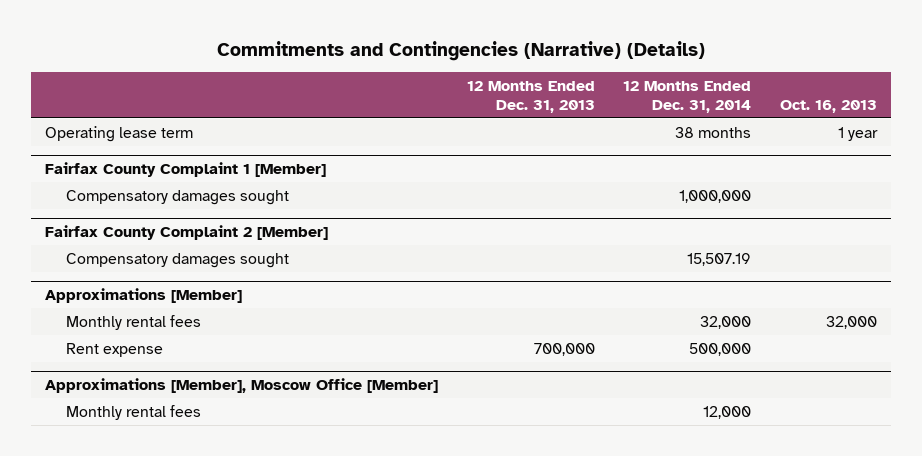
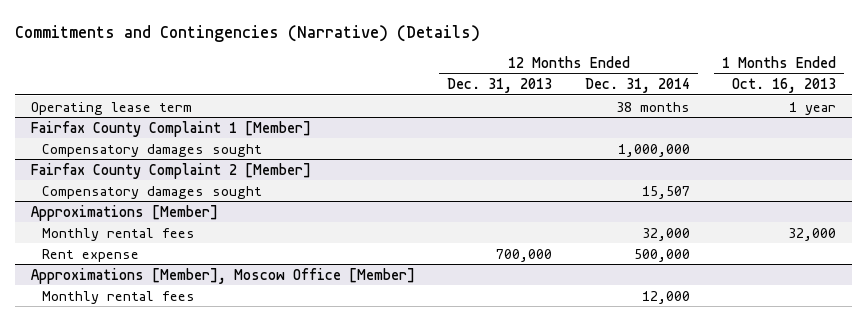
- | 12 Months Ended Dec. 31, 2013 | 12 Months Ended Dec. 31, 2014 | Oct. 16, 2013
+ | 12 Months Ended Dec. 31, 2013 | 12 Months Ended Dec. 31, 2014 | 1 Months Ended Oct. 16, 2013
@ Fairfax County Complaint 2 [Member]
- Compensatory damages sought | | 15,507.19 |
+ Compensatory damages sought | | 15,507 |

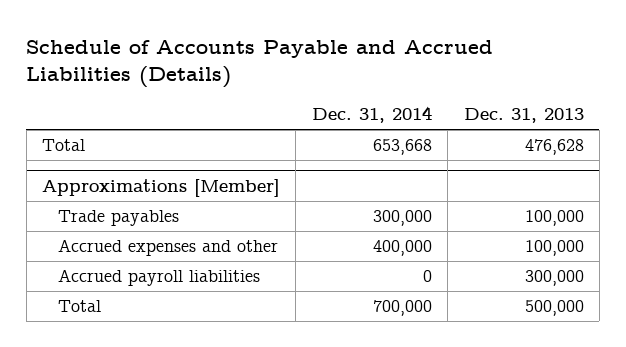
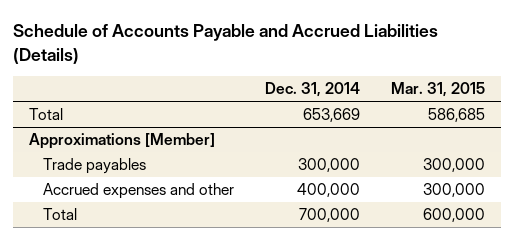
- | Dec. 31, 2014 | Dec. 31, 2013
+ | Dec. 31, 2014 | Mar. 31, 2015
- Total | 653,668 | 476,628
+ Total | 653,669 | 586,685
@ Approximations [Member]
- Accrued payroll liabilities | 0 | 300,000

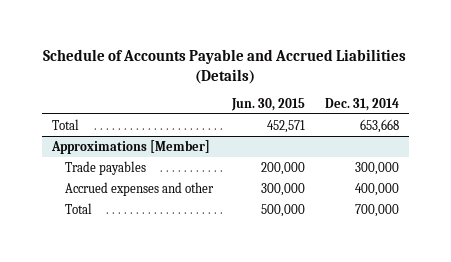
- | Dec. 31, 2014 | Mar. 31, 2015
+ | Jun. 30, 2015 | Dec. 31, 2014
- Total | 653,669 | 586,685
+ Total | 452,571 | 653,668

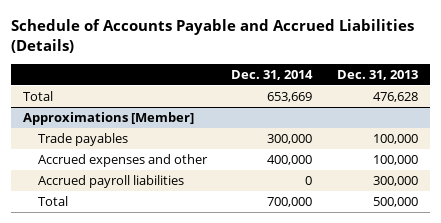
- | Jun. 30, 2015 | Dec. 31, 2014
+ | Dec. 31, 2014 | Dec. 31, 2013
- Total | 452,571 | 653,668
+ Total | 653,669 | 476,628
@ Approximations [Member]
+ Accrued payroll liabilities | 0 | 300,000

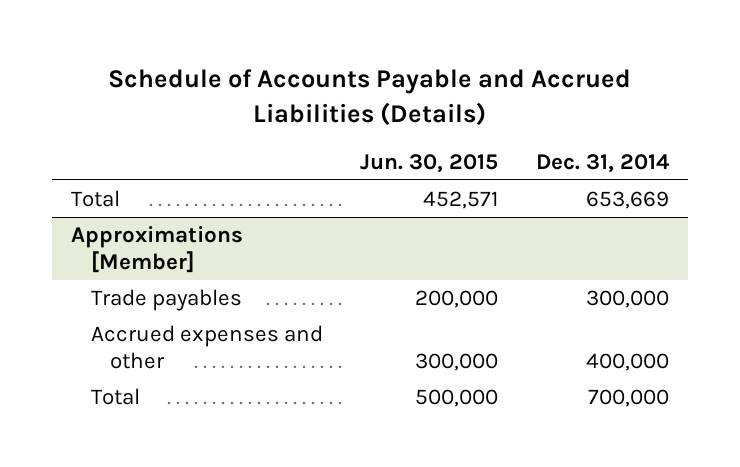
- | Dec. 31, 2014 | Dec. 31, 2013
+ | Jun. 30, 2015 | Dec. 31, 2014
@ Approximations [Member]
- Accrued payroll liabilities | 0 | 300,000

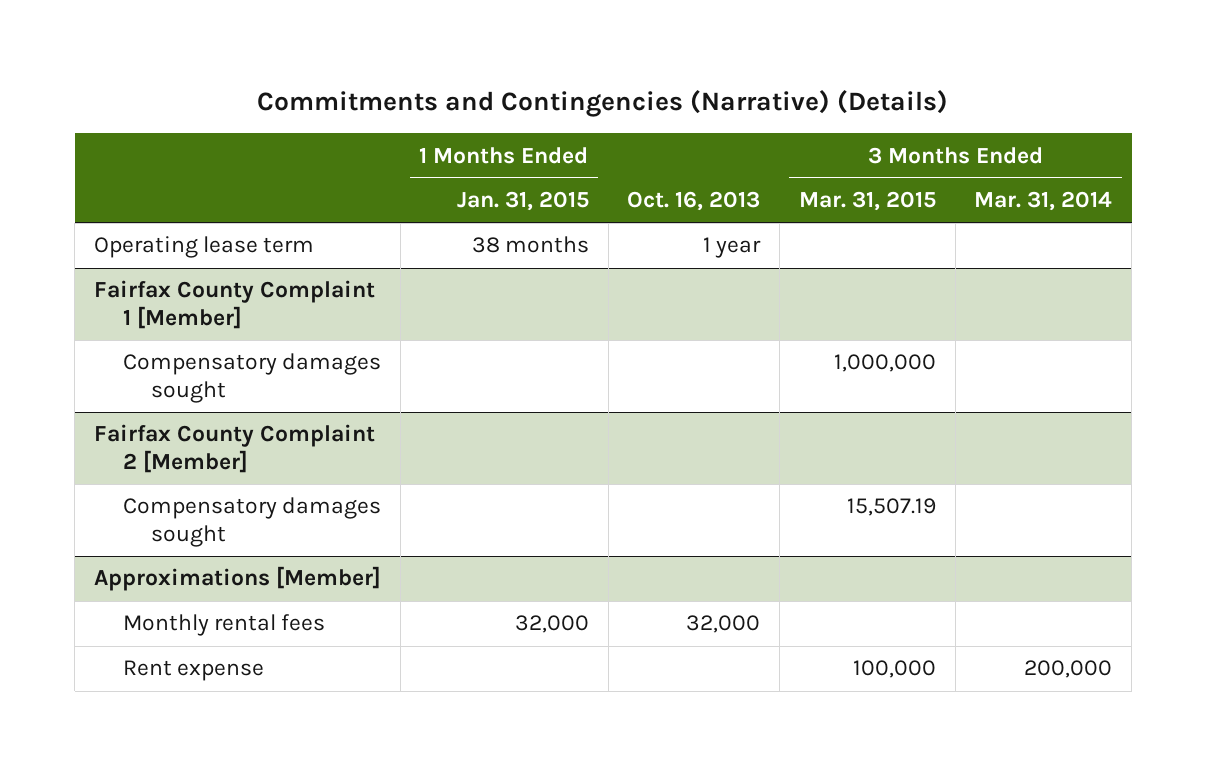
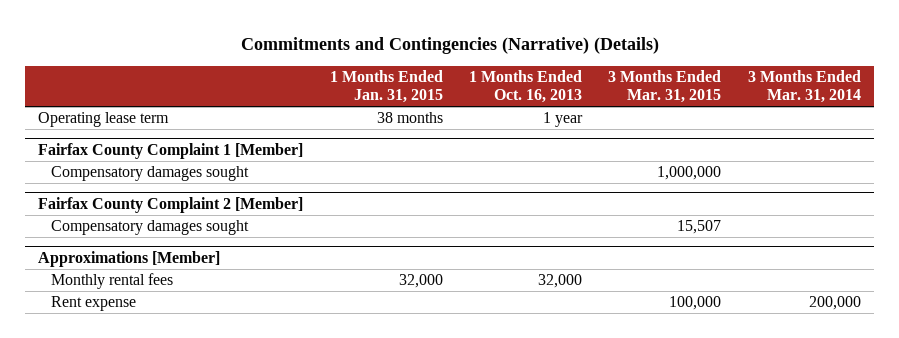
- | 1 Months Ended Jan. 31, 2015 | Oct. 16, 2013 | 3 Months Ended Mar. 31, 2015 | 3 Months Ended Mar. 31, 2014
+ | 1 Months Ended Jan. 31, 2015 | 1 Months Ended Oct. 16, 2013 | 3 Months Ended Mar. 31, 2015 | 3 Months Ended Mar. 31, 2014
@ Fairfax County Complaint 2 [Member]
- Compensatory damages sought | | | 15,507.19 |
+ Compensatory damages sought | | | 15,507 |

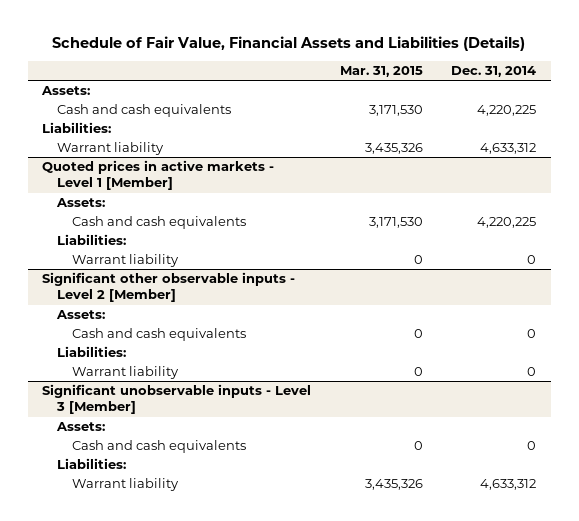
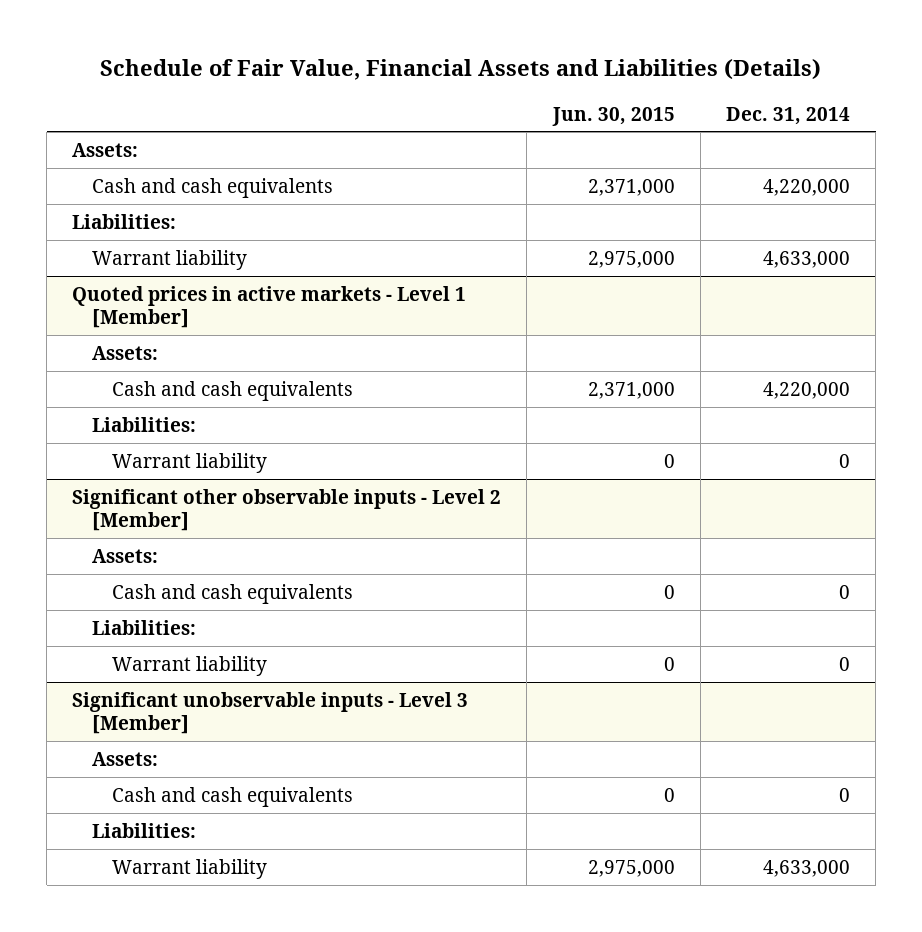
- | Mar. 31, 2015 | Dec. 31, 2014
+ | Jun. 30, 2015 | Dec. 31, 2014
- Cash and cash equivalents | 3,171,530 | 4,220,225
+ Cash and cash equivalents | 2,371,000 | 4,220,000
- Warrant liability | 3,435,326 | 4,633,312
+ Warrant liability | 2,975,000 | 4,633,000
@ Quoted prices in active markets - Level 1 [Member]
- Cash and cash equivalents | 3,171,530 | 4,220,225
+ Cash and cash equivalents | 2,371,000 | 4,220,000
@ Significant unobservable inputs - Level 3 [Member]
- Warrant liability | 3,435,326 | 4,633,312
+ Warrant liability | 2,975,000 | 4,633,000

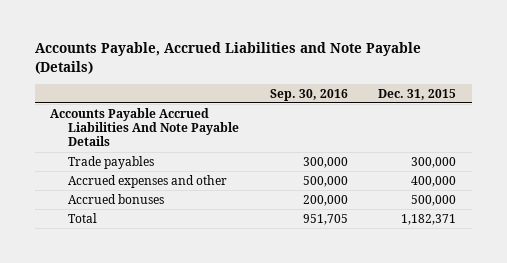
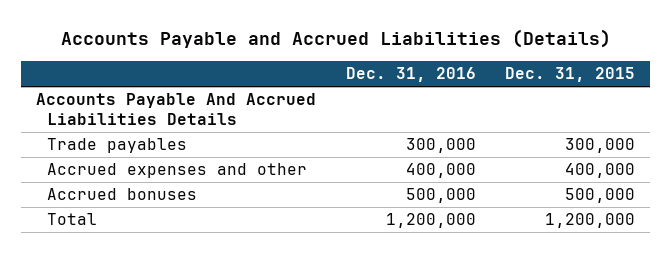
- Accounts Payable, Accrued Liabilities and Note Payable (Details)
+ Accounts Payable and Accrued Liabilities (Details)
- | Sep. 30, 2016 | Dec. 31, 2015
+ | Dec. 31, 2016 | Dec. 31, 2015
- Accounts Payable Accrued Liabilities And Note Payable Details
+ Accounts Payable And Accrued Liabilities Details
- Total | 951,705 | 1,182,371
+ Total | 1,200,000 | 1,200,000

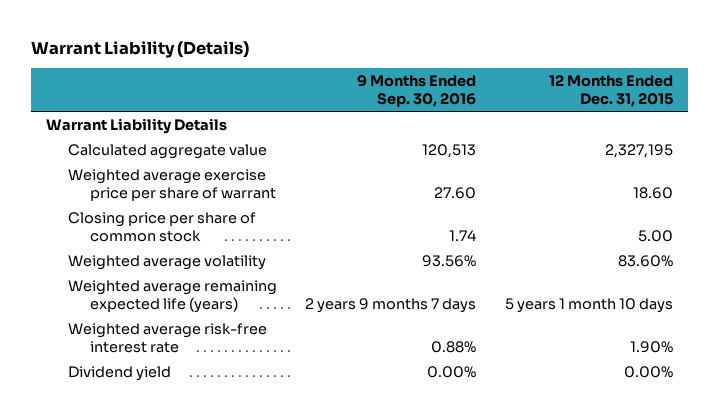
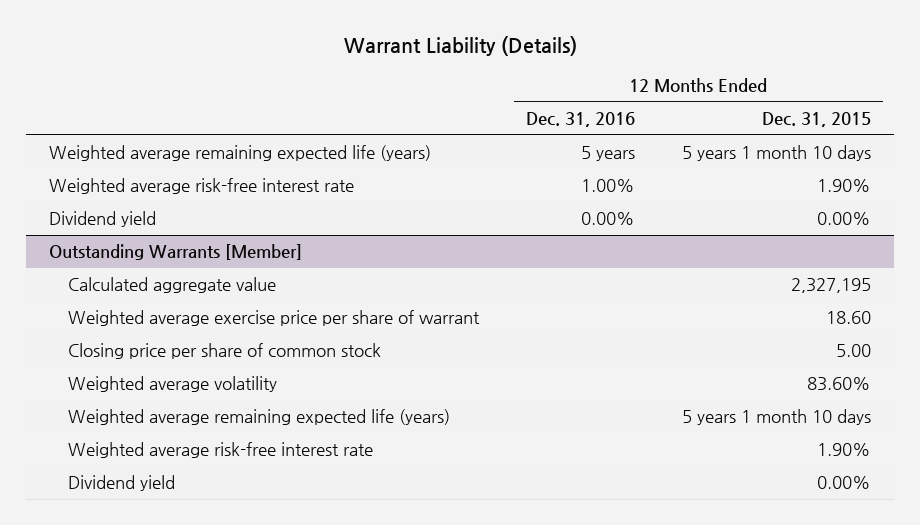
- | 9 Months Ended Sep. 30, 2016 | 12 Months Ended Dec. 31, 2015
+ | 12 Months Ended Dec. 31, 2016 | 12 Months Ended Dec. 31, 2015
- Warrant Liability Details
+ Weighted average remaining expected life (years) | 5 years | 5 years 1 month 10 days
+ Weighted average risk-free interest rate | 1.00% | 1.90%
+ Dividend yield | 0.00% | 0.00%
+ Outstanding Warrants [Member]

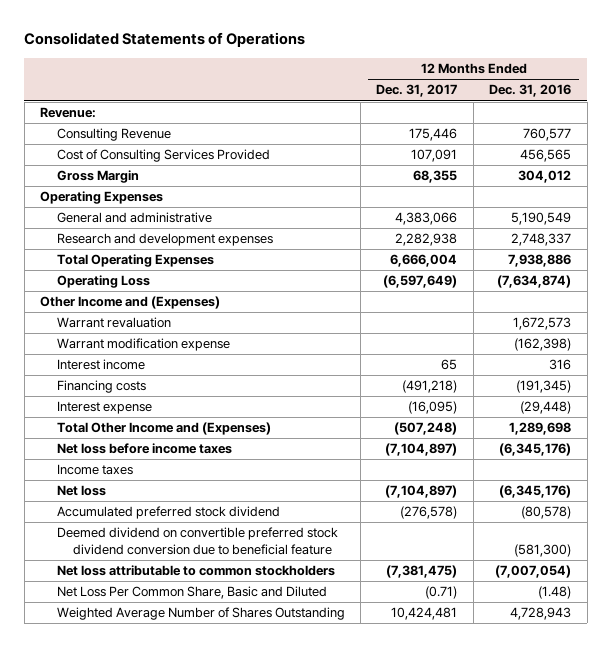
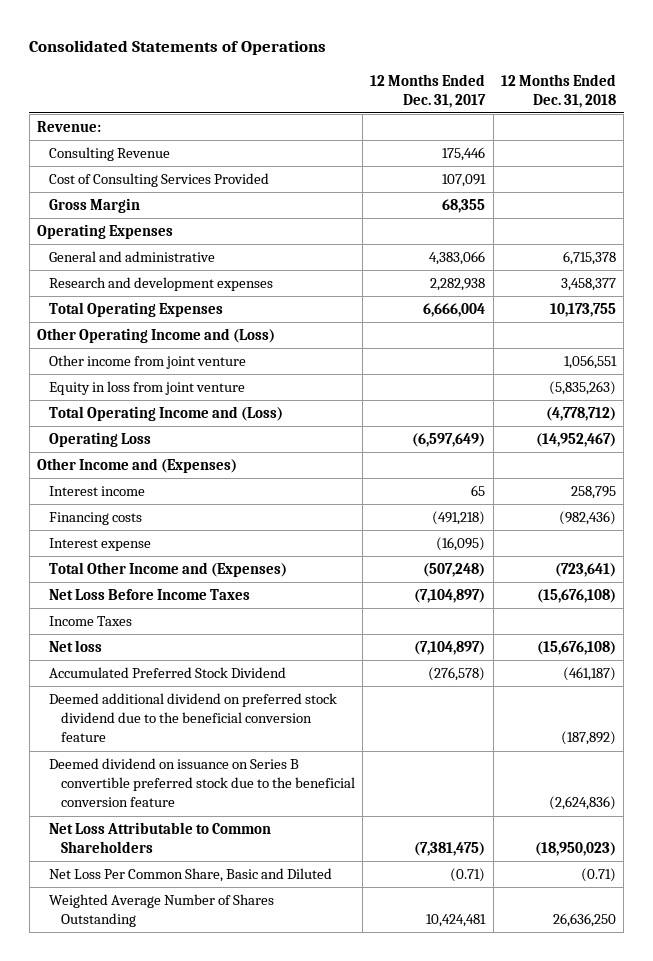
- | 12 Months Ended Dec. 31, 2017 | 12 Months Ended Dec. 31, 2016
+ | 12 Months Ended Dec. 31, 2017 | 12 Months Ended Dec. 31, 2018
+ Other Operating Income and (Loss)
+ Other income from joint venture | | 1,056,551
+ Equity in loss from joint venture | | (5,835,263)
+ Total Operating Income and (Loss) | | (4,778,712)
- Warrant revaluation | | 1,672,573
- Warrant modification expense | | (162,398)
- Net loss before income taxes | (7,104,897) | (6,345,176)
- Income taxes
+ Net Loss Before Income Taxes | (7,104,897) | (15,676,108)
+ Income Taxes
- Accumulated preferred stock dividend | (276,578) | (80,578)
- Deemed dividend on convertible preferred stock dividend conversion due to beneficial feature | | (581,300)
- Net loss attributable to common stockholders | (7,381,475) | (7,007,054)
+ Accumulated Preferred Stock Dividend | (276,578) | (461,187)
+ Deemed additional dividend on preferred stock dividend due to the beneficial conversion feature | | (187,892)
+ Deemed dividend on issuance on Series B convertible preferred stock due to the beneficial conversion feature | | (2,624,836)
+ Net Loss Attributable to Common Shareholders | (7,381,475) | (18,950,023)

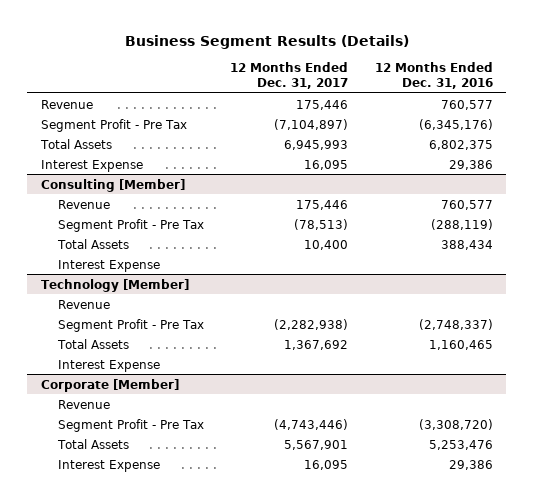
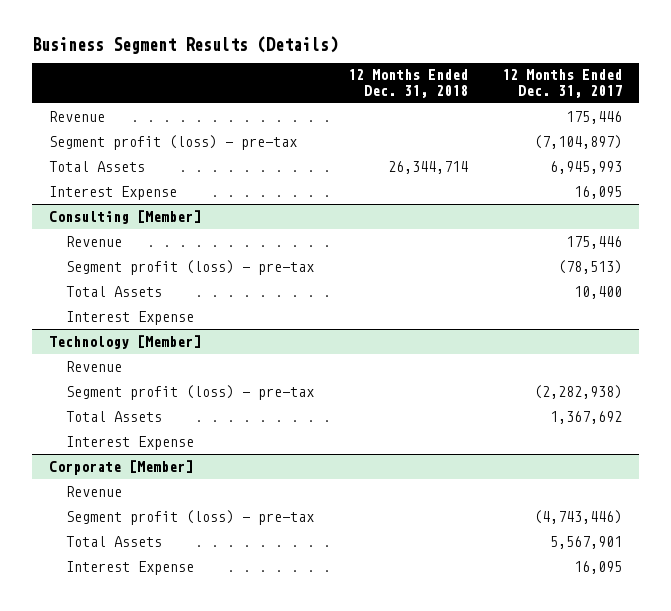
- | 12 Months Ended Dec. 31, 2017 | 12 Months Ended Dec. 31, 2016
+ | 12 Months Ended Dec. 31, 2018 | 12 Months Ended Dec. 31, 2017
- Segment Profit - Pre Tax | (7,104,897) | (6,345,176)
+ Segment profit (loss) - pre-tax | | (7,104,897)
@ Consulting [Member]
- Segment Profit - Pre Tax | (78,513) | (288,119)
+ Segment profit (loss) - pre-tax | | (78,513)
@ Technology [Member]
- Segment Profit - Pre Tax | (2,282,938) | (2,748,337)
+ Segment profit (loss) - pre-tax | | (2,282,938)
@ Corporate [Member]
- Segment Profit - Pre Tax | (4,743,446) | (3,308,720)
+ Segment profit (loss) - pre-tax | | (4,743,446)

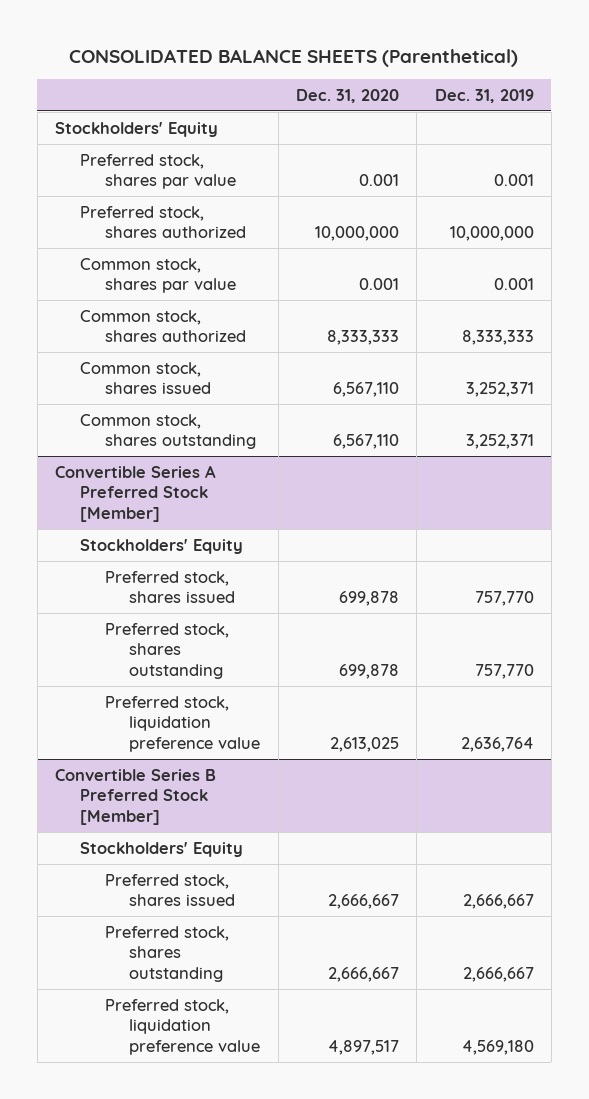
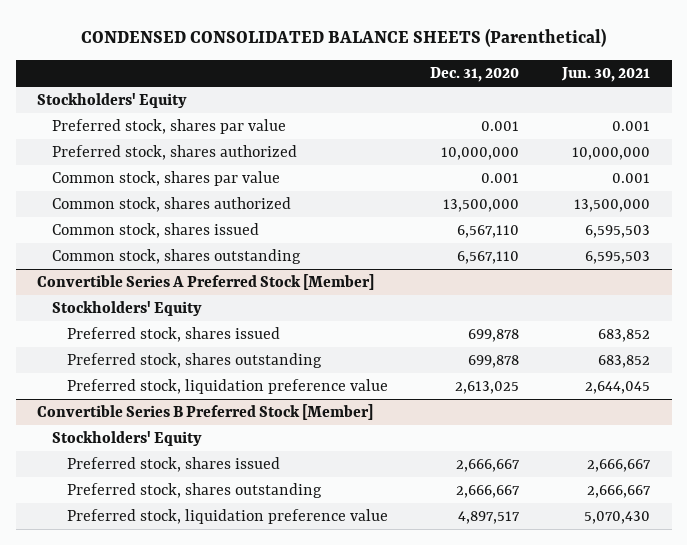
- CONSOLIDATED BALANCE SHEETS (Parenthetical)
+ CONDENSED CONSOLIDATED BALANCE SHEETS (Parenthetical)
- | Dec. 31, 2020 | Dec. 31, 2019
+ | Dec. 31, 2020 | Jun. 30, 2021
- Common stock, shares authorized | 8,333,333 | 8,333,333
+ Common stock, shares authorized | 13,500,000 | 13,500,000

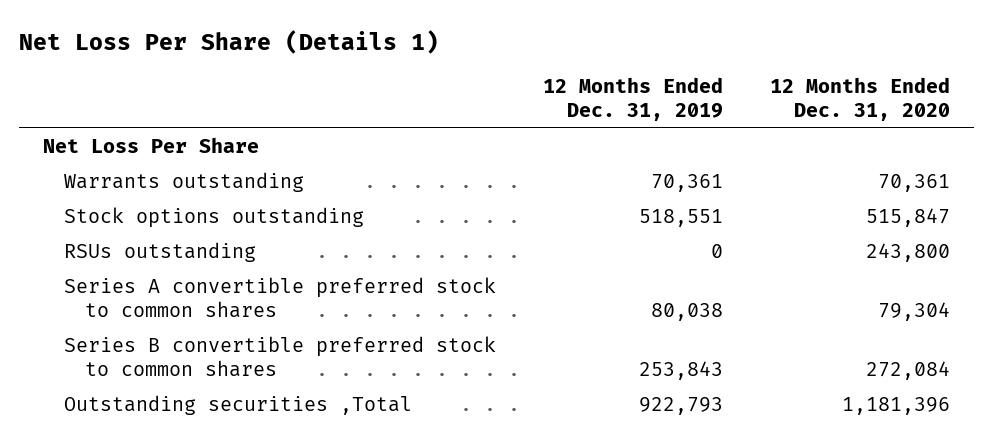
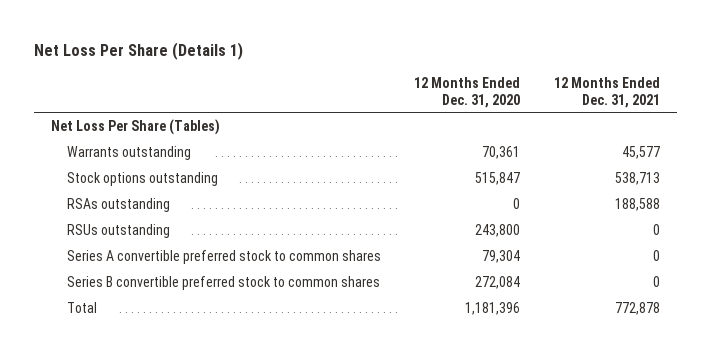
- | 12 Months Ended Dec. 31, 2019 | 12 Months Ended Dec. 31, 2020
+ | 12 Months Ended Dec. 31, 2020 | 12 Months Ended Dec. 31, 2021
- Net Loss Per Share
+ Net Loss Per Share (Tables)
+ RSAs outstanding | 0 | 188,588
- Outstanding securities ,Total | 922,793 | 1,181,396
+ Total | 1,181,396 | 772,878

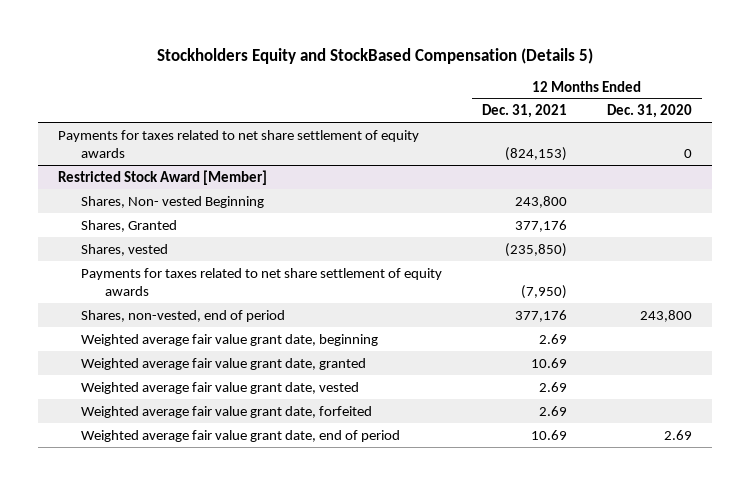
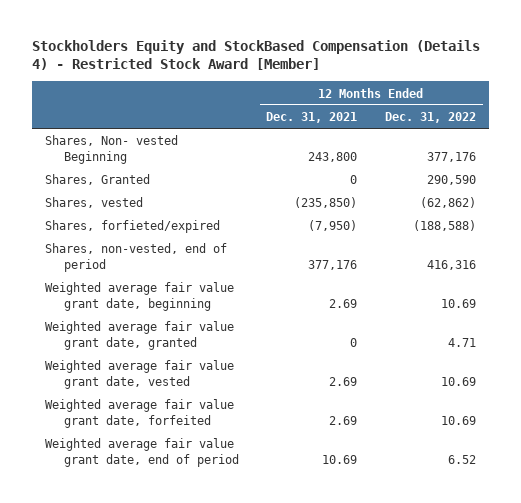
- Stockholders Equity and StockBased Compensation (Details 5)
+ Stockholders Equity and StockBased Compensation (Details 4) - Restricted Stock Award [Member]
- | 12 Months Ended Dec. 31, 2021 | 12 Months Ended Dec. 31, 2020
+ | 12 Months Ended Dec. 31, 2021 | 12 Months Ended Dec. 31, 2022
- Payments for taxes related to net share settlement of equity awards | (824,153) | 0
- Restricted Stock Award [Member]
- Shares, Granted | 377,176 |
+ Shares, Granted | 0 | 290,590
- Payments for taxes related to net share settlement of equity awards | (7,950) |
+ Shares, forfieted/expired | (7,950) | (188,588)
- Weighted average fair value grant date, granted | 10.69 |
+ Weighted average fair value grant date, granted | 0 | 4.71

